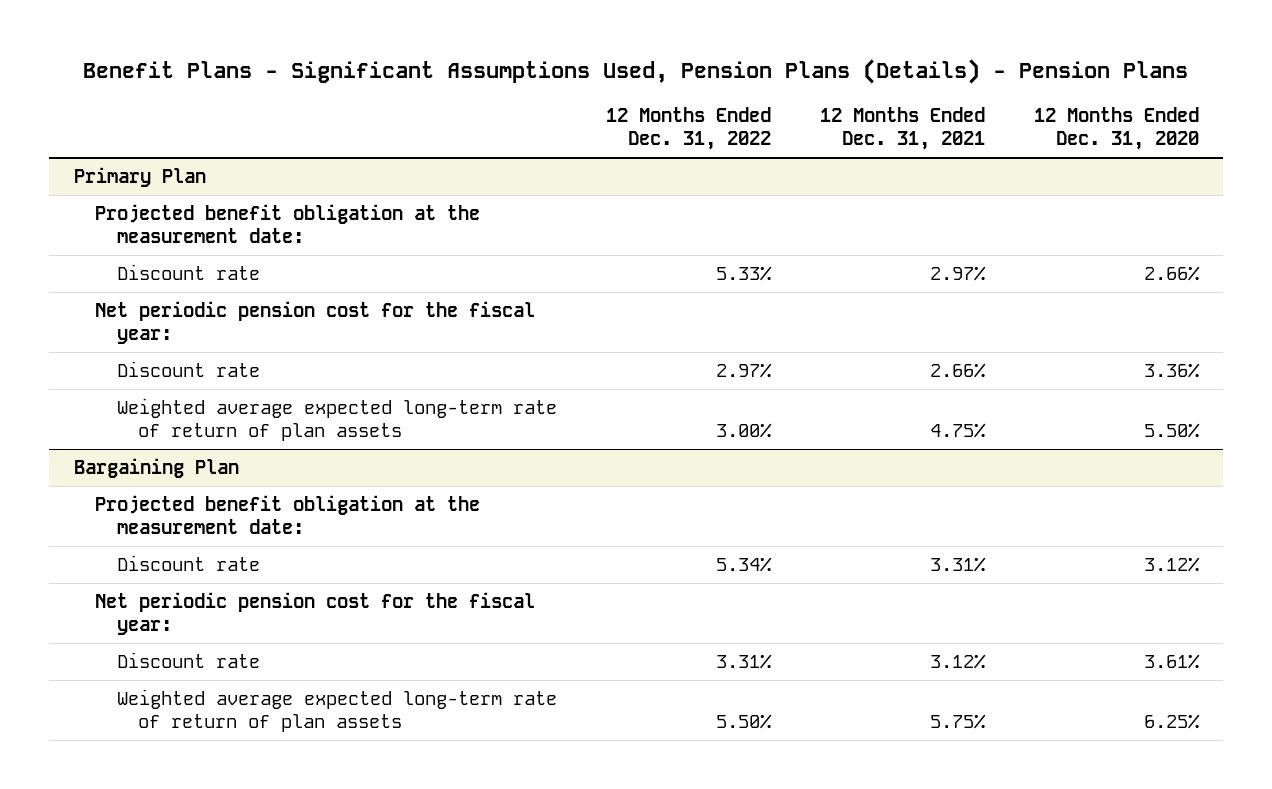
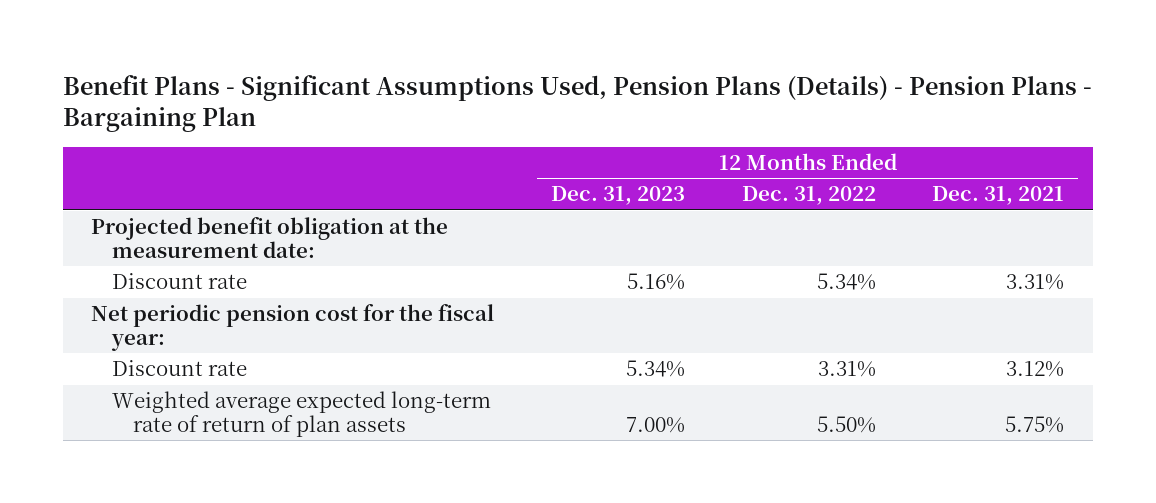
- Benefit Plans - Significant Assumptions Used, Pension Plans (Details) - Pension Plans
+ Benefit Plans - Significant Assumptions Used, Pension Plans (Details) - Pension Plans - Bargaining Plan
- | 12 Months Ended Dec. 31, 2022 | 12 Months Ended Dec. 31, 2021 | 12 Months Ended Dec. 31, 2020
+ | 12 Months Ended Dec. 31, 2023 | 12 Months Ended Dec. 31, 2022 | 12 Months Ended Dec. 31, 2021
- Primary Plan
- Discount rate | 5.33% | 2.97% | 2.66%
- Net periodic pension cost for the fiscal year:
- Discount rate | 2.97% | 2.66% | 3.36%
- Weighted average expected long-term rate of return of plan assets | 3.00% | 4.75% | 5.50%
- Bargaining Plan
- Projected benefit obligation at the measurement date:

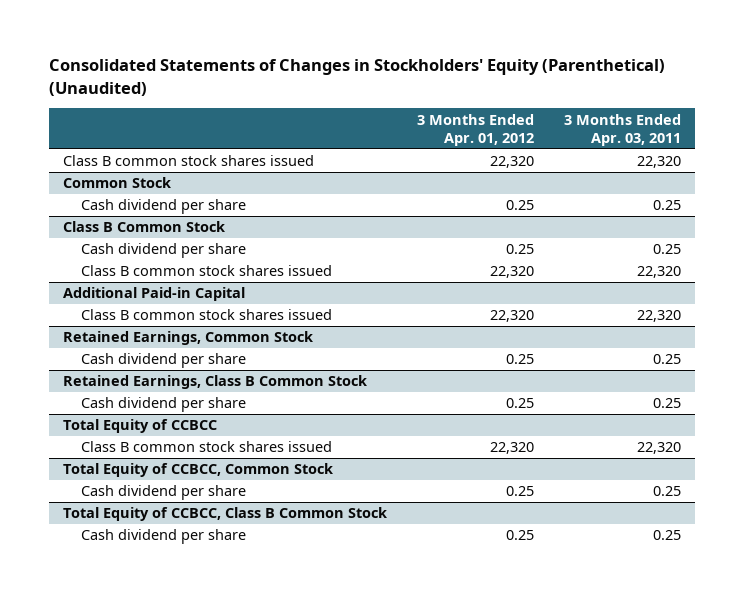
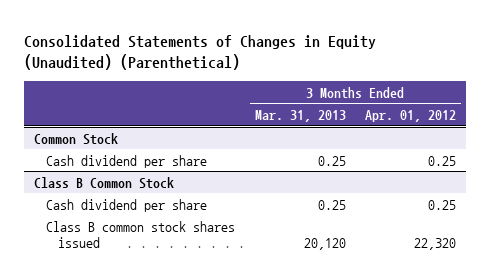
- Consolidated Statements of Changes in Stockholders' Equity (Parenthetical) (Unaudited)
+ Consolidated Statements of Changes in Equity (Unaudited) (Parenthetical)
- | 3 Months Ended Apr. 01, 2012 | 3 Months Ended Apr. 03, 2011
+ | 3 Months Ended Mar. 31, 2013 | 3 Months Ended Apr. 01, 2012
- Class B common stock shares issued | 22,320 | 22,320
- Additional Paid-in Capital
- Class B common stock shares issued | 22,320 | 22,320
- Retained Earnings, Common Stock
- Cash dividend per share | 0.25 | 0.25
- Retained Earnings, Class B Common Stock
- Cash dividend per share | 0.25 | 0.25
- Total Equity of CCBCC
- Class B common stock shares issued | 22,320 | 22,320
- Total Equity of CCBCC, Common Stock
- Cash dividend per share | 0.25 | 0.25
- Total Equity of CCBCC, Class B Common Stock
- Cash dividend per share | 0.25 | 0.25

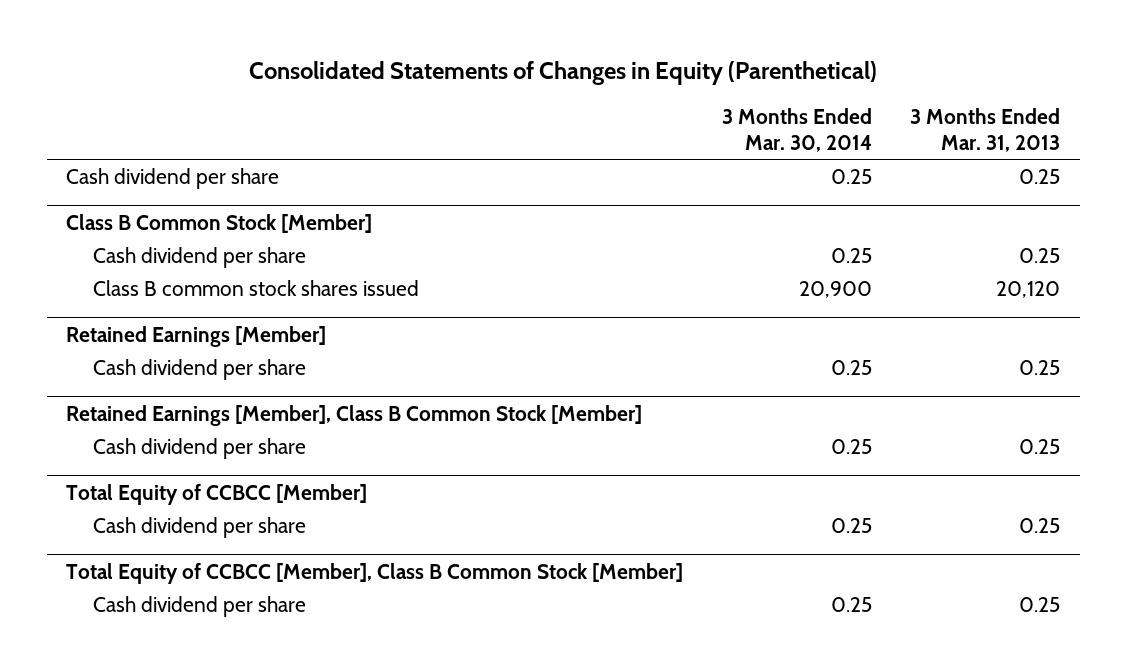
- Consolidated Statements of Changes in Equity (Unaudited) (Parenthetical)
+ Consolidated Statements of Changes in Equity (Parenthetical)
- | 3 Months Ended Mar. 31, 2013 | 3 Months Ended Apr. 01, 2012
+ | 3 Months Ended Mar. 30, 2014 | 3 Months Ended Mar. 31, 2013
- Common Stock
- Class B Common Stock
+ Class B Common Stock [Member]
+ Retained Earnings [Member]
+ Cash dividend per share | 0.25 | 0.25
+ Retained Earnings [Member], Class B Common Stock [Member]
+ Cash dividend per share | 0.25 | 0.25
+ Total Equity of CCBCC [Member]
+ Cash dividend per share | 0.25 | 0.25
+ Total Equity of CCBCC [Member], Class B Common Stock [Member]
+ Cash dividend per share | 0.25 | 0.25

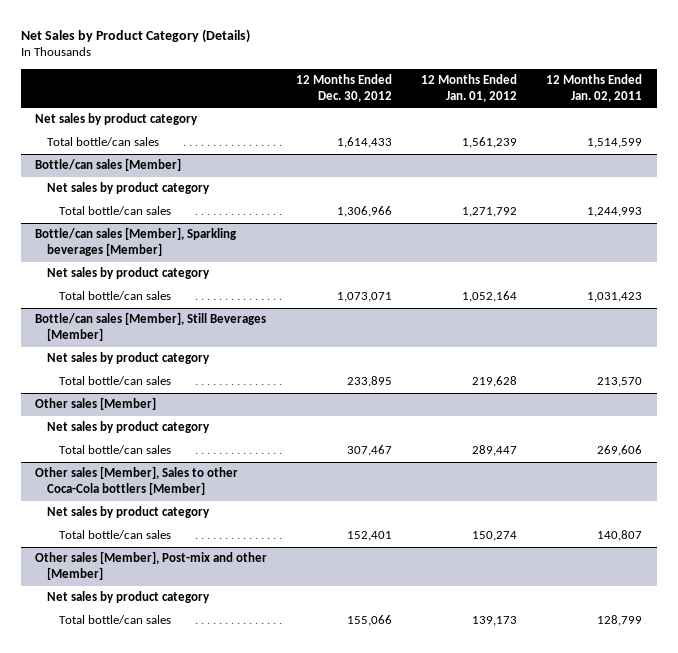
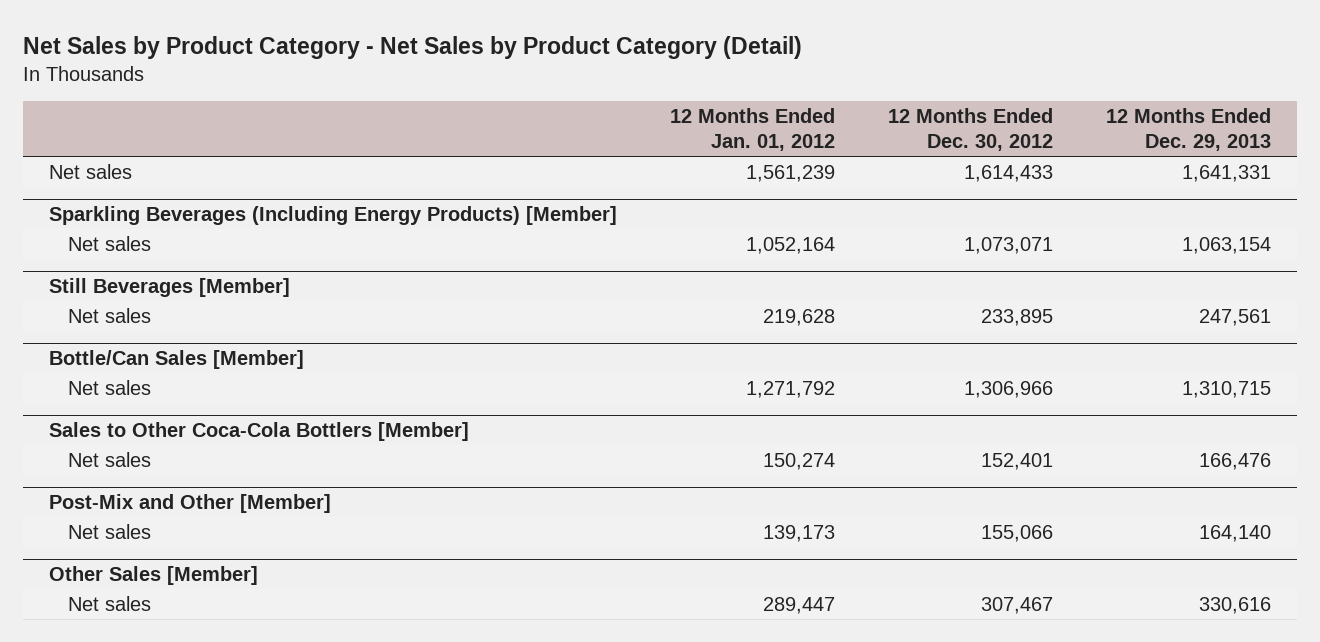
- Net Sales by Product Category (Details)
+ Net Sales by Product Category - Net Sales by Product Category (Detail)
- | 12 Months Ended Dec. 30, 2012 | 12 Months Ended Jan. 01, 2012 | 12 Months Ended Jan. 02, 2011
+ | 12 Months Ended Jan. 01, 2012 | 12 Months Ended Dec. 30, 2012 | 12 Months Ended Dec. 29, 2013
- Net sales by product category
- Total bottle/can sales | 1,614,433 | 1,561,239 | 1,514,599
- Bottle/can sales [Member]
- Net sales by product category
- Total bottle/can sales | 1,306,966 | 1,271,792 | 1,244,993
- Bottle/can sales [Member], Sparkling beverages [Member]
- Net sales by product category
- Total bottle/can sales | 1,073,071 | 1,052,164 | 1,031,423
- Bottle/can sales [Member], Still Beverages [Member]
- Net sales by product category
- Total bottle/can sales | 233,895 | 219,628 | 213,570
- Other sales [Member]
- Net sales by product category
- Total bottle/can sales | 307,467 | 289,447 | 269,606
- Other sales [Member], Sales to other Coca-Cola bottlers [Member]
- Net sales by product category
- Total bottle/can sales | 152,401 | 150,274 | 140,807
- Other sales [Member], Post-mix and other [Member]
- Net sales by product category
- Total bottle/can sales | 155,066 | 139,173 | 128,799
+ Net sales | 1,561,239 | 1,614,433 | 1,641,331
+ Sparkling Beverages (Including Energy Products) [Member]
+ Net sales | 1,052,164 | 1,073,071 | 1,063,154
+ Still Beverages [Member]
+ Net sales | 219,628 | 233,895 | 247,561
+ Bottle/Can Sales [Member]
+ Net sales | 1,271,792 | 1,306,966 | 1,310,715
+ Sales to Other Coca-Cola Bottlers [Member]
+ Net sales | 150,274 | 152,401 | 166,476
+ Post-Mix and Other [Member]
+ Net sales | 139,173 | 155,066 | 164,140
+ Other Sales [Member]
+ Net sales | 289,447 | 307,467 | 330,616

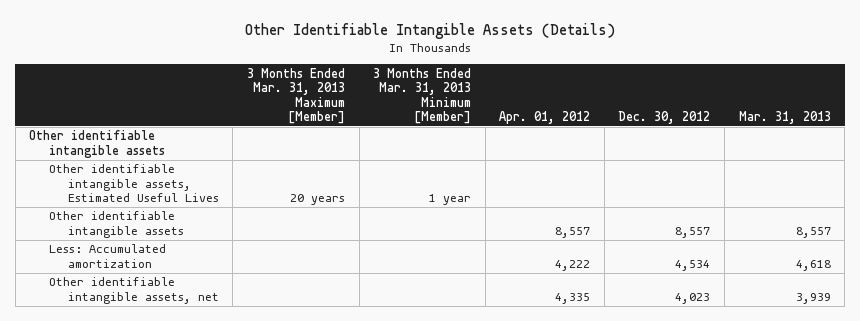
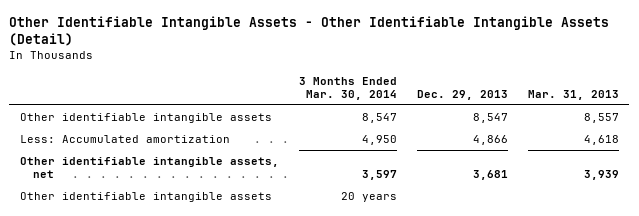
- Other Identifiable Intangible Assets (Details)
+ Other Identifiable Intangible Assets - Other Identifiable Intangible Assets (Detail)
- | 3 Months Ended Mar. 31, 2013 Maximum [Member] | 3 Months Ended Mar. 31, 2013 Minimum [Member] | Apr. 01, 2012 | Dec. 30, 2012 | Mar. 31, 2013
+ | 3 Months Ended Mar. 30, 2014 | Dec. 29, 2013 | Mar. 31, 2013
- Other identifiable intangible assets, Estimated Useful Lives | 20 years | 1 year | | |
moved down: Other identifiable intangible assets | 20 years | |

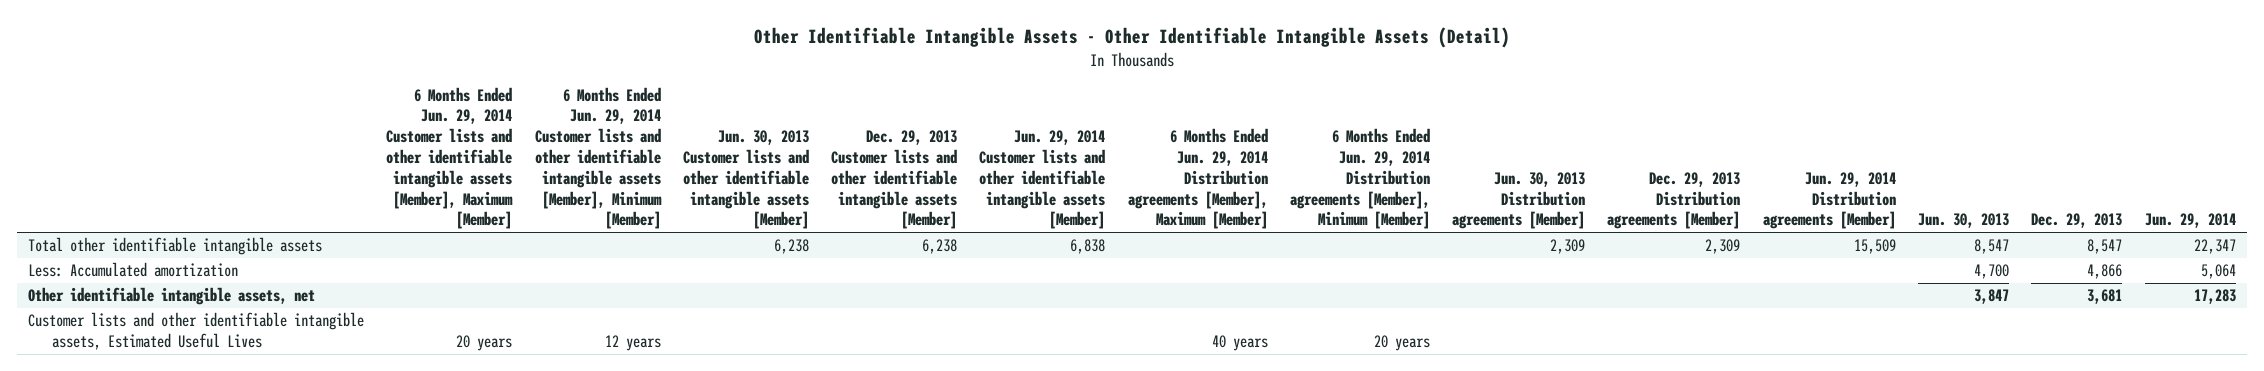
- | 3 Months Ended Mar. 30, 2014 | Dec. 29, 2013 | Mar. 31, 2013
+ | 6 Months Ended Jun. 29, 2014 Customer lists and other identifiable intangible assets [Member], Maximum [Member] | 6 Months Ended Jun. 29, 2014 Customer lists and other identifiable intangible assets [Member], Minimum [Member] | Jun. 30, 2013 Customer lists and other identifiable intangible assets [Member] | Dec. 29, 2013 Customer lists and other identifiable intangible assets [Member] | Jun. 29, 2014 Customer lists and other identifiable intangible assets [Member] | 6 Months Ended Jun. 29, 2014 Distribution agreements [Member], Maximum [Member] | 6 Months Ended Jun. 29, 2014 Distribution agreements [Member], Minimum [Member] | Jun. 30, 2013 Distribution agreements [Member] | Dec. 29, 2013 Distribution agreements [Member] | Jun. 29, 2014 Distribution agreements [Member] | Jun. 30, 2013 | Dec. 29, 2013 | Jun. 29, 2014
- Other identifiable intangible assets | 8,547 | 8,547 | 8,557
+ Total other identifiable intangible assets | | | 6,238 | 6,238 | 6,838 | | | 2,309 | 2,309 | 15,509 | 8,547 | 8,547 | 22,347
- Other identifiable intangible assets | 20 years | |
+ Customer lists and other identifiable intangible assets, Estimated Useful Lives | 20 years | 12 years | | | | 40 years | 20 years | | | | | |

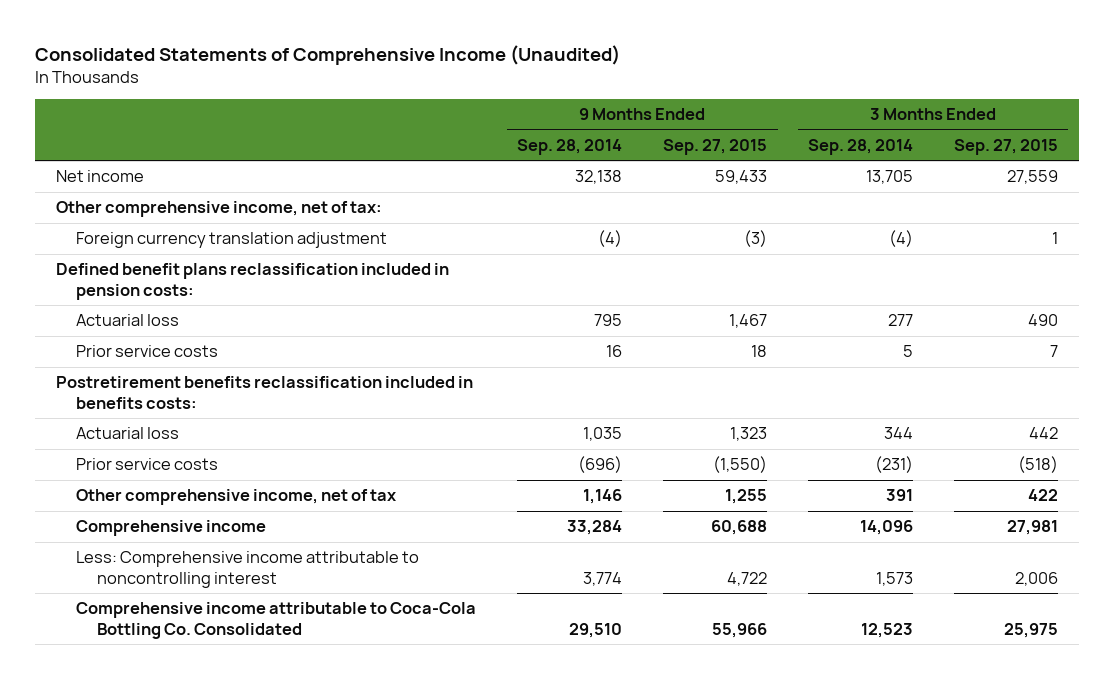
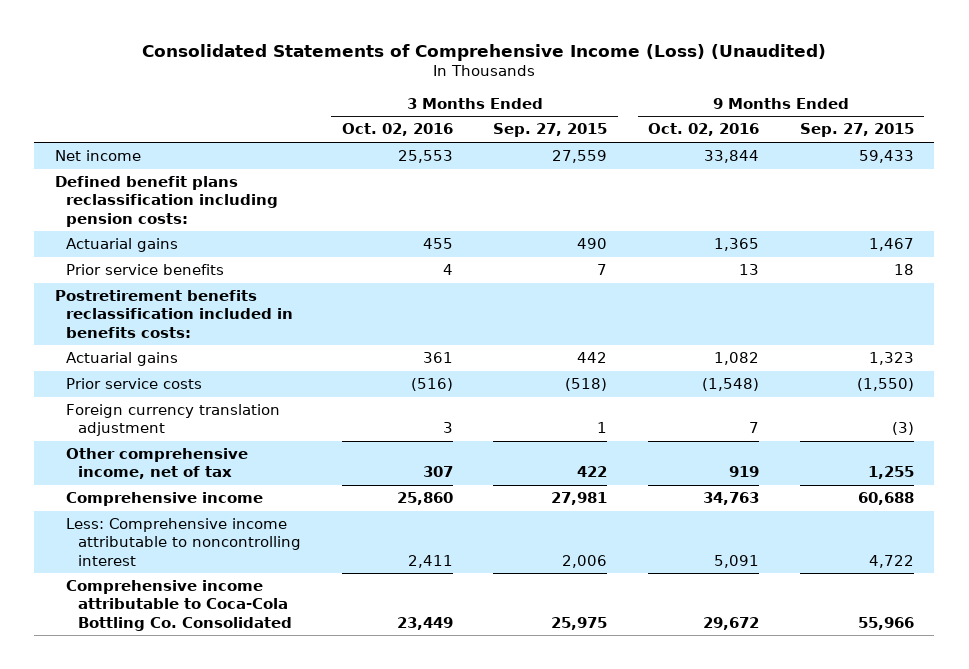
- Consolidated Statements of Comprehensive Income (Unaudited)
+ Consolidated Statements of Comprehensive Income (Loss) (Unaudited)
- | 9 Months Ended Sep. 28, 2014 | 9 Months Ended Sep. 27, 2015 | 3 Months Ended Sep. 28, 2014 | 3 Months Ended Sep. 27, 2015
+ | 3 Months Ended Oct. 02, 2016 | 3 Months Ended Sep. 27, 2015 | 9 Months Ended Oct. 02, 2016 | 9 Months Ended Sep. 27, 2015
- Other comprehensive income, net of tax:
- Defined benefit plans reclassification included in pension costs:
- Actuarial loss | 795 | 1,467 | 277 | 490
- Prior service costs | 16 | 18 | 5 | 7
+ Defined benefit plans reclassification including pension costs:
+ Actuarial gains | 455 | 490 | 1,365 | 1,467
+ Prior service benefits | 4 | 7 | 13 | 18
- Actuarial loss | 1,035 | 1,323 | 344 | 442
+ Actuarial gains | 361 | 442 | 1,082 | 1,323
moved down: Foreign currency translation adjustment | 3 | 1 | 7 | (3)

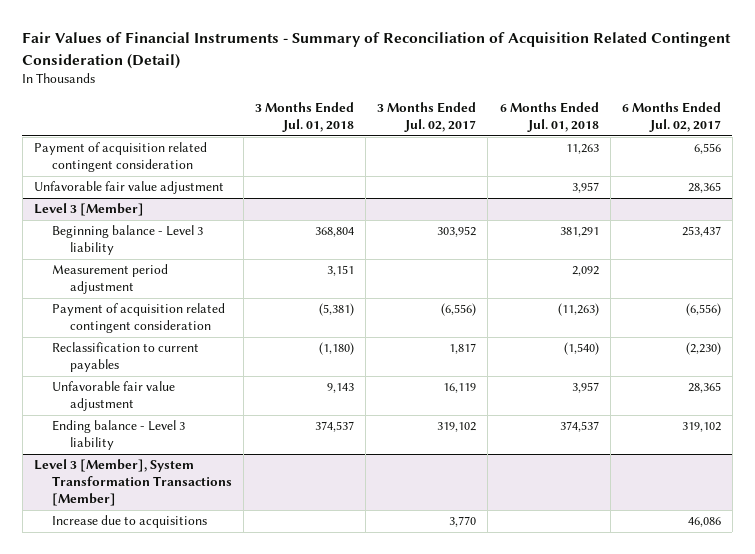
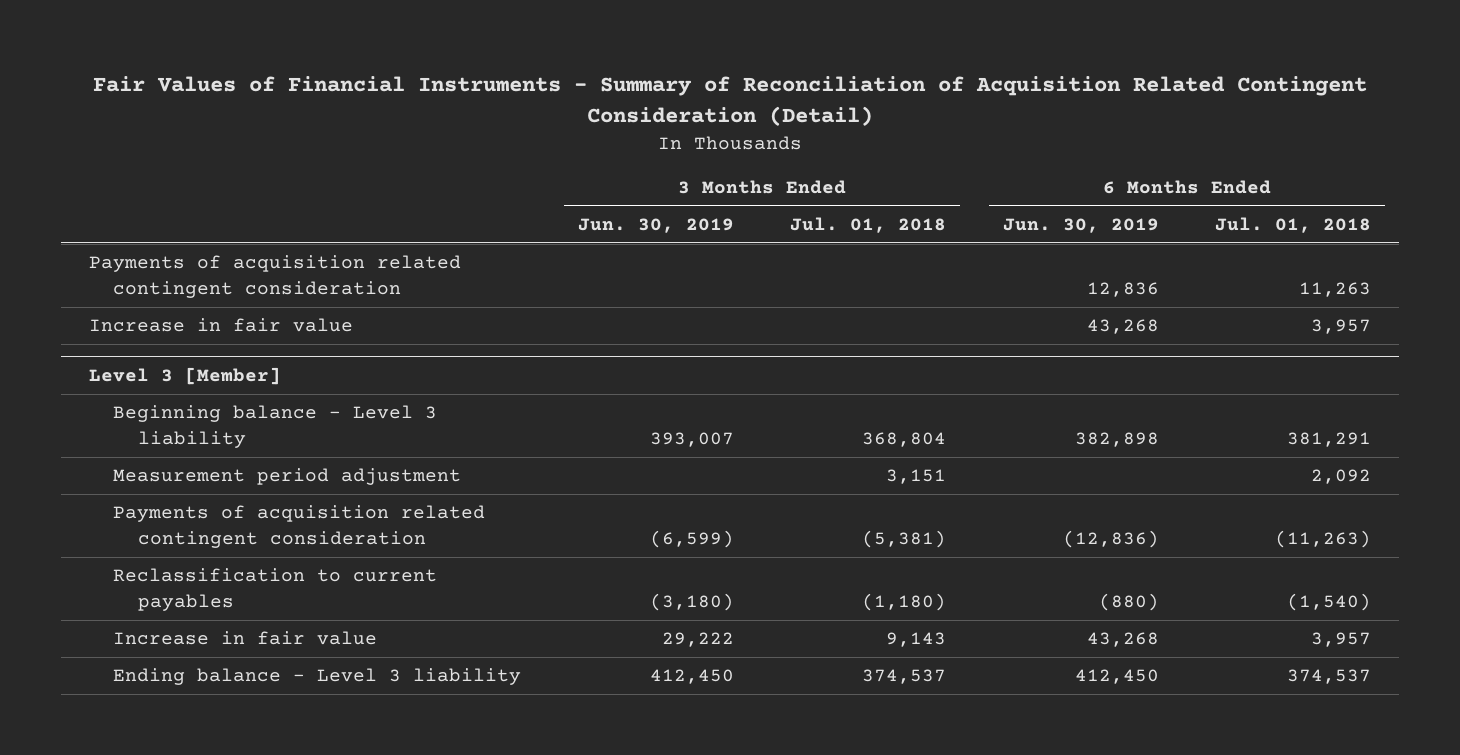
- | 3 Months Ended Jul. 01, 2018 | 3 Months Ended Jul. 02, 2017 | 6 Months Ended Jul. 01, 2018 | 6 Months Ended Jul. 02, 2017
+ | 3 Months Ended Jun. 30, 2019 | 3 Months Ended Jul. 01, 2018 | 6 Months Ended Jun. 30, 2019 | 6 Months Ended Jul. 01, 2018
- Payment of acquisition related contingent consideration | | | 11,263 | 6,556
- Unfavorable fair value adjustment | | | 3,957 | 28,365
+ Payments of acquisition related contingent consideration | | | 12,836 | 11,263
+ Increase in fair value | | | 43,268 | 3,957
@ Level 3 [Member]
- Payment of acquisition related contingent consideration | (5,381) | (6,556) | (11,263) | (6,556)
+ Payments of acquisition related contingent consideration | (6,599) | (5,381) | (12,836) | (11,263)
- Unfavorable fair value adjustment | 9,143 | 16,119 | 3,957 | 28,365
+ Increase in fair value | 29,222 | 9,143 | 43,268 | 3,957
- Level 3 [Member], System Transformation Transactions [Member]
- Increase due to acquisitions | | 3,770 | | 46,086

